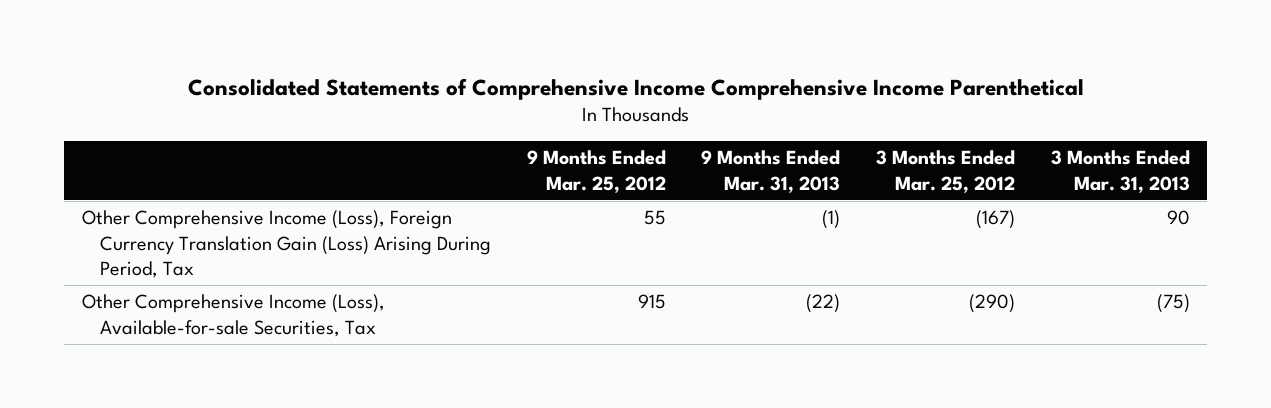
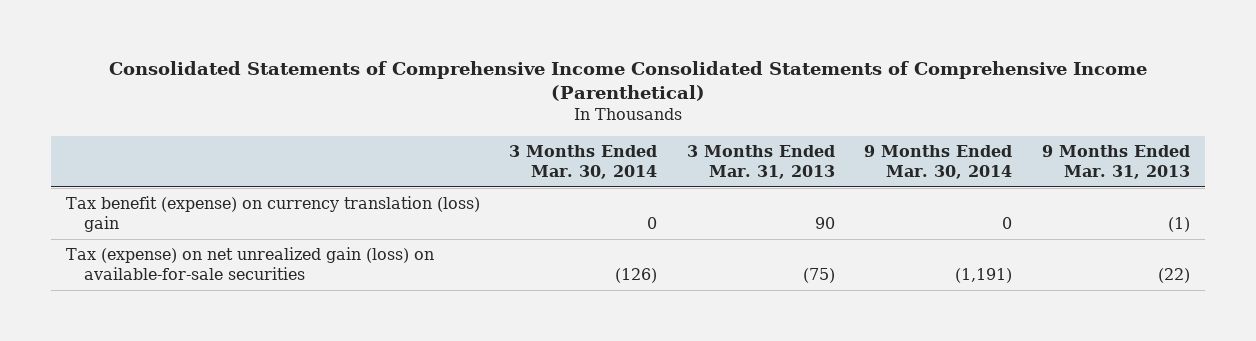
- Consolidated Statements of Comprehensive Income Comprehensive Income Parenthetical
+ Consolidated Statements of Comprehensive Income Consolidated Statements of Comprehensive Income (Parenthetical)
- | 9 Months Ended Mar. 25, 2012 | 9 Months Ended Mar. 31, 2013 | 3 Months Ended Mar. 25, 2012 | 3 Months Ended Mar. 31, 2013
+ | 3 Months Ended Mar. 30, 2014 | 3 Months Ended Mar. 31, 2013 | 9 Months Ended Mar. 30, 2014 | 9 Months Ended Mar. 31, 2013
- Other Comprehensive Income (Loss), Foreign Currency Translation Gain (Loss) Arising During Period, Tax | 55 | (1) | (167) | 90
- Other Comprehensive Income (Loss), Available-for-sale Securities, Tax | 915 | (22) | (290) | (75)
+ Tax benefit (expense) on currency translation (loss) gain | 0 | 90 | 0 | (1)
+ Tax (expense) on net unrealized gain (loss) on available-for-sale securities | (126) | (75) | (1,191) | (22)

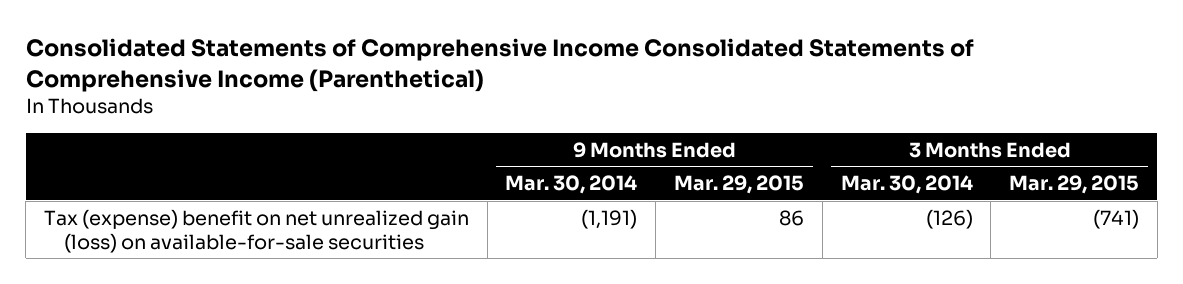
- | 3 Months Ended Mar. 30, 2014 | 3 Months Ended Mar. 31, 2013 | 9 Months Ended Mar. 30, 2014 | 9 Months Ended Mar. 31, 2013
+ | 9 Months Ended Mar. 30, 2014 | 9 Months Ended Mar. 29, 2015 | 3 Months Ended Mar. 30, 2014 | 3 Months Ended Mar. 29, 2015
- Tax benefit (expense) on currency translation (loss) gain | 0 | 90 | 0 | (1)
- Tax (expense) on net unrealized gain (loss) on available-for-sale securities | (126) | (75) | (1,191) | (22)
+ Tax (expense) benefit on net unrealized gain (loss) on available-for-sale securities | (1,191) | 86 | (126) | (741)

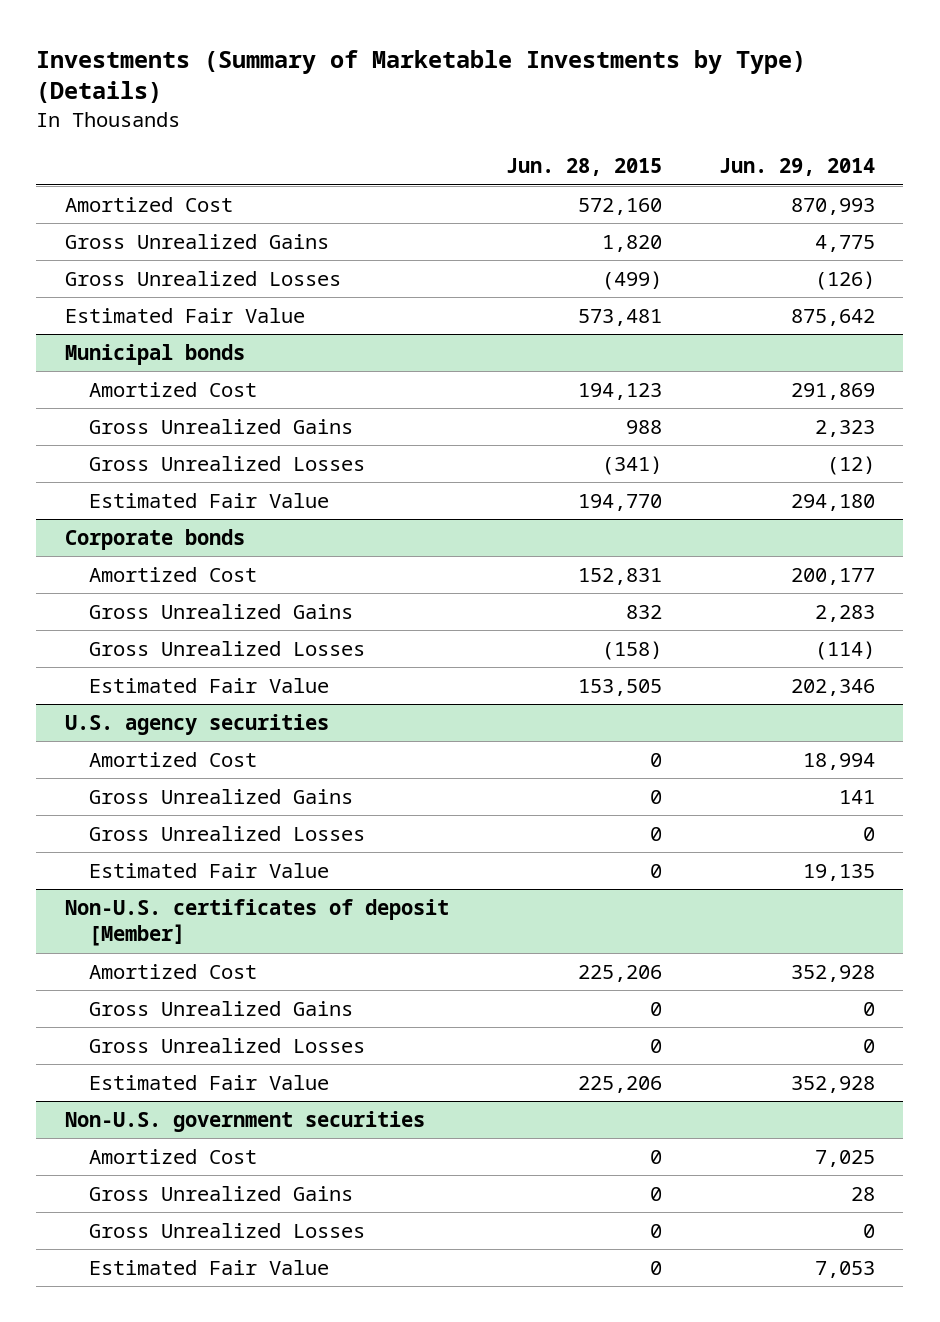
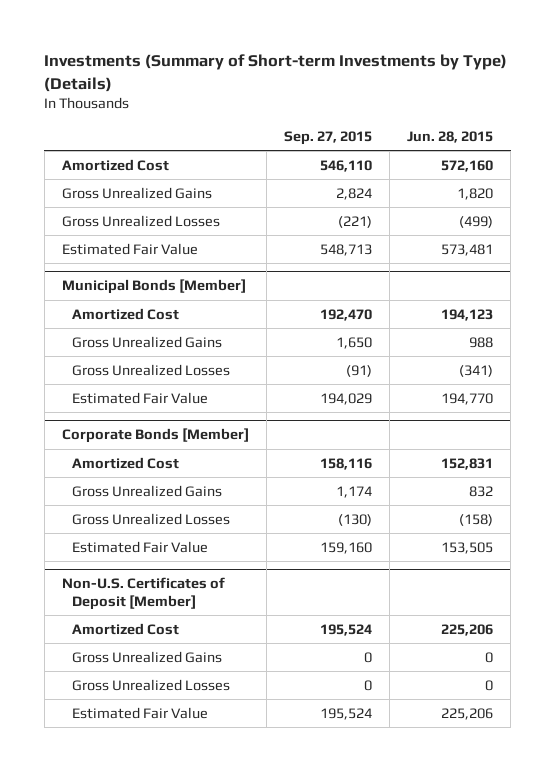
- Investments (Summary of Marketable Investments by Type) (Details)
+ Investments (Summary of Short-term Investments by Type) (Details)
- | Jun. 28, 2015 | Jun. 29, 2014
+ | Sep. 27, 2015 | Jun. 28, 2015
- Municipal bonds
+ Municipal Bonds [Member]
- Corporate bonds
+ Corporate Bonds [Member]
- U.S. agency securities
- Amortized Cost | 0 | 18,994
- Gross Unrealized Gains | 0 | 141
- Gross Unrealized Losses | 0 | 0
- Estimated Fair Value | 0 | 19,135
- Non-U.S. certificates of deposit [Member]
+ Non-U.S. Certificates of Deposit [Member]
- Non-U.S. government securities
- Amortized Cost | 0 | 7,025
- Gross Unrealized Gains | 0 | 28
- Gross Unrealized Losses | 0 | 0
- Estimated Fair Value | 0 | 7,053

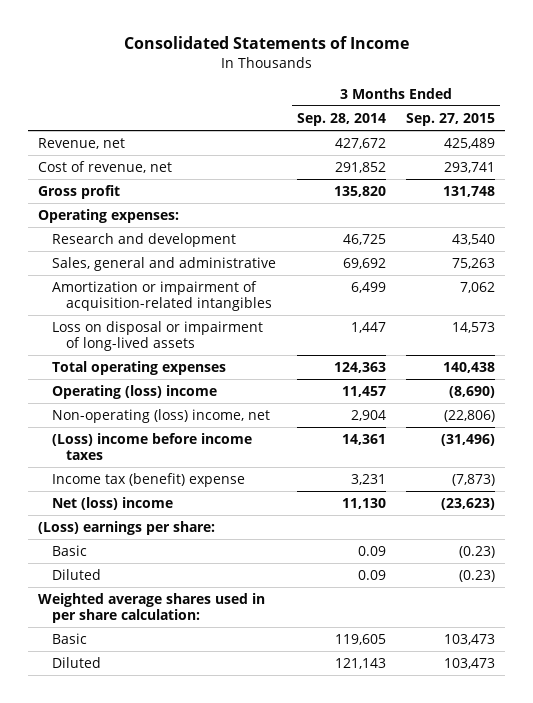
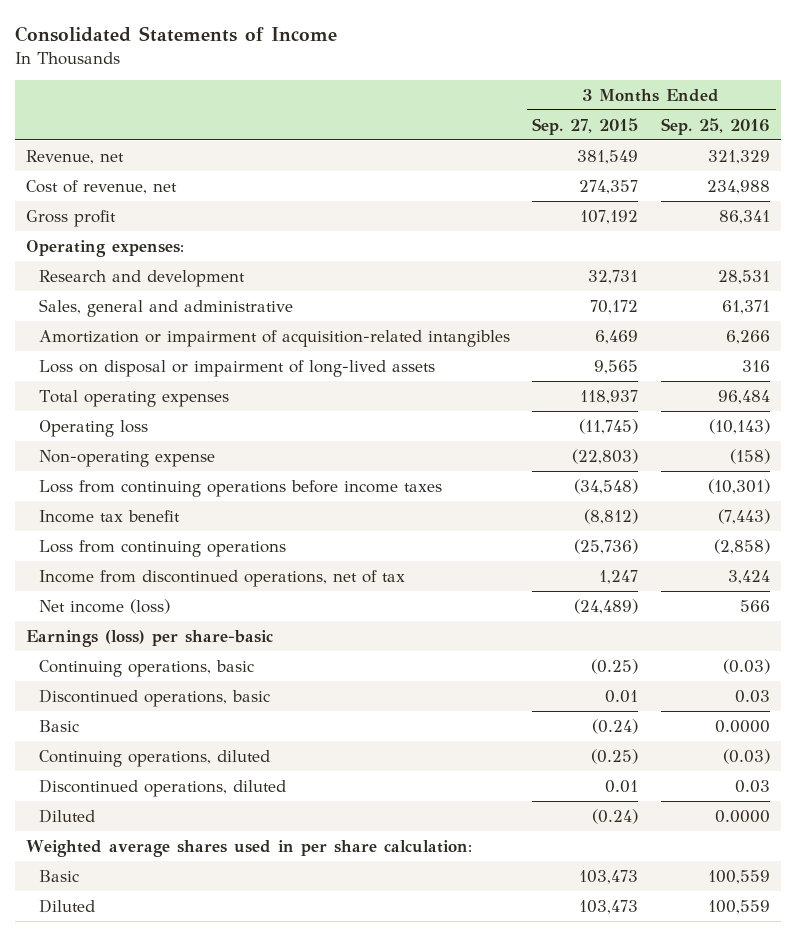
- | 3 Months Ended Sep. 28, 2014 | 3 Months Ended Sep. 27, 2015
+ | 3 Months Ended Sep. 27, 2015 | 3 Months Ended Sep. 25, 2016
- Revenue, net | 427,672 | 425,489
- Cost of revenue, net | 291,852 | 293,741
- Gross profit | 135,820 | 131,748
+ Revenue, net | 381,549 | 321,329
+ Cost of revenue, net | 274,357 | 234,988
+ Gross profit | 107,192 | 86,341
- Research and development | 46,725 | 43,540
- Sales, general and administrative | 69,692 | 75,263
- Amortization or impairment of acquisition-related intangibles | 6,499 | 7,062
- Loss on disposal or impairment of long-lived assets | 1,447 | 14,573
- Total operating expenses | 124,363 | 140,438
- Operating (loss) income | 11,457 | (8,690)
- Non-operating (loss) income, net | 2,904 | (22,806)
- (Loss) income before income taxes | 14,361 | (31,496)
- Income tax (benefit) expense | 3,231 | (7,873)
- Net (loss) income | 11,130 | (23,623)
- (Loss) earnings per share:
- Basic | 0.09 | (0.23)
- Diluted | 0.09 | (0.23)
+ Research and development | 32,731 | 28,531
+ Sales, general and administrative | 70,172 | 61,371
+ Amortization or impairment of acquisition-related intangibles | 6,469 | 6,266
+ Loss on disposal or impairment of long-lived assets | 9,565 | 316
+ Total operating expenses | 118,937 | 96,484
+ Operating loss | (11,745) | (10,143)
+ Non-operating expense | (22,803) | (158)
+ Loss from continuing operations before income taxes | (34,548) | (10,301)
+ Income tax benefit | (8,812) | (7,443)
+ Loss from continuing operations | (25,736) | (2,858)
+ Income from discontinued operations, net of tax | 1,247 | 3,424
+ Net income (loss) | (24,489) | 566
+ Earnings (loss) per share-basic
+ Continuing operations, basic | (0.25) | (0.03)
+ Discontinued operations, basic | 0.01 | 0.03
+ Basic | (0.24) | 0.0000
+ Continuing operations, diluted | (0.25) | (0.03)
+ Discontinued operations, diluted | 0.01 | 0.03
+ Diluted | (0.24) | 0.0000

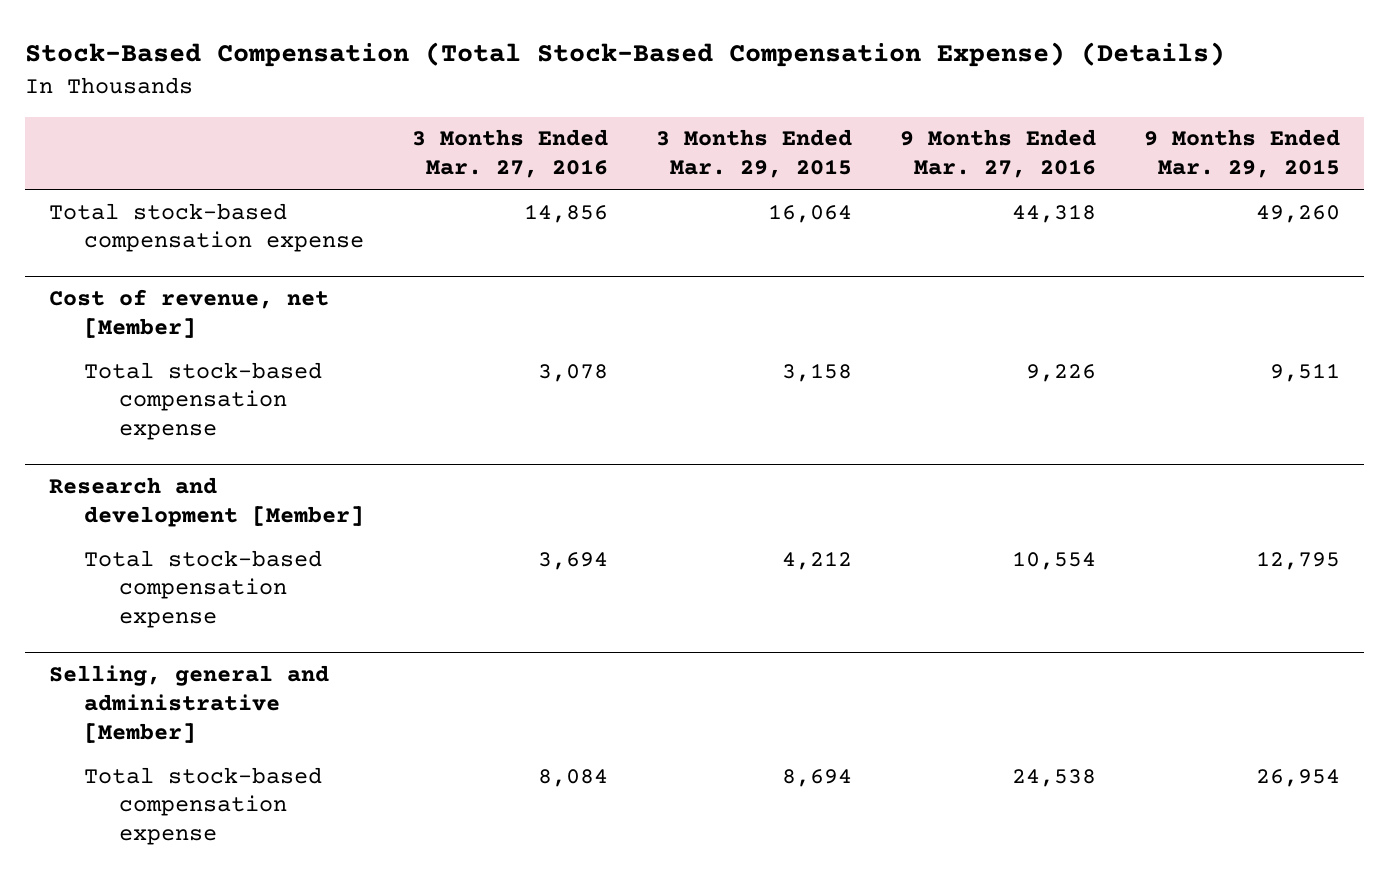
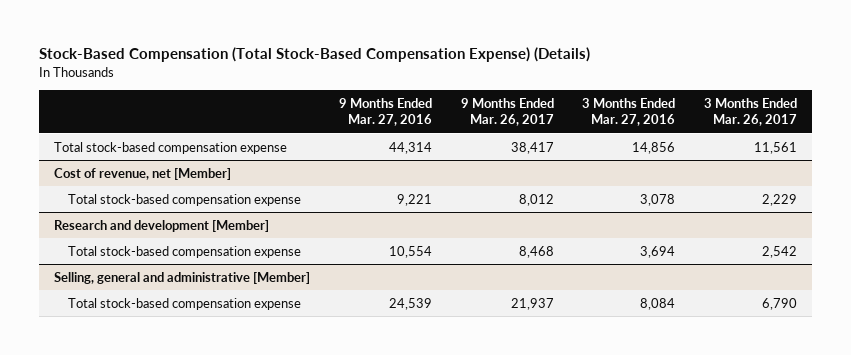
- | 3 Months Ended Mar. 27, 2016 | 3 Months Ended Mar. 29, 2015 | 9 Months Ended Mar. 27, 2016 | 9 Months Ended Mar. 29, 2015
+ | 9 Months Ended Mar. 27, 2016 | 9 Months Ended Mar. 26, 2017 | 3 Months Ended Mar. 27, 2016 | 3 Months Ended Mar. 26, 2017
- Total stock-based compensation expense | 14,856 | 16,064 | 44,318 | 49,260
+ Total stock-based compensation expense | 44,314 | 38,417 | 14,856 | 11,561
@ Cost of revenue, net [Member]
- Total stock-based compensation expense | 3,078 | 3,158 | 9,226 | 9,511
+ Total stock-based compensation expense | 9,221 | 8,012 | 3,078 | 2,229
@ Selling, general and administrative [Member]
- Total stock-based compensation expense | 8,084 | 8,694 | 24,538 | 26,954
+ Total stock-based compensation expense | 24,539 | 21,937 | 8,084 | 6,790

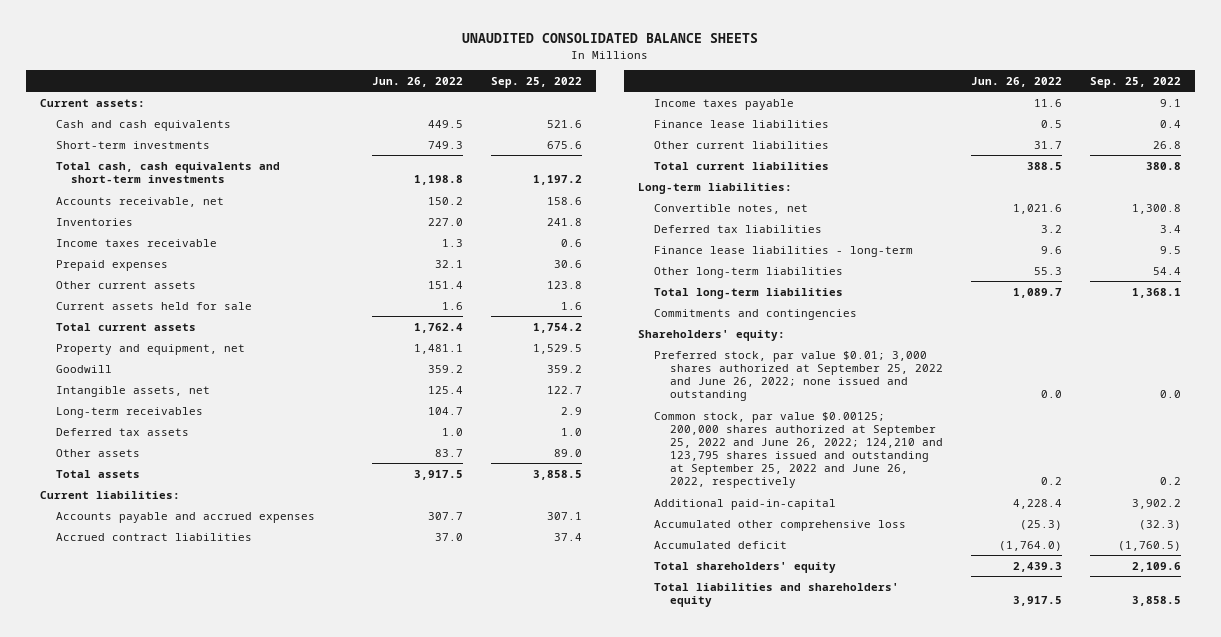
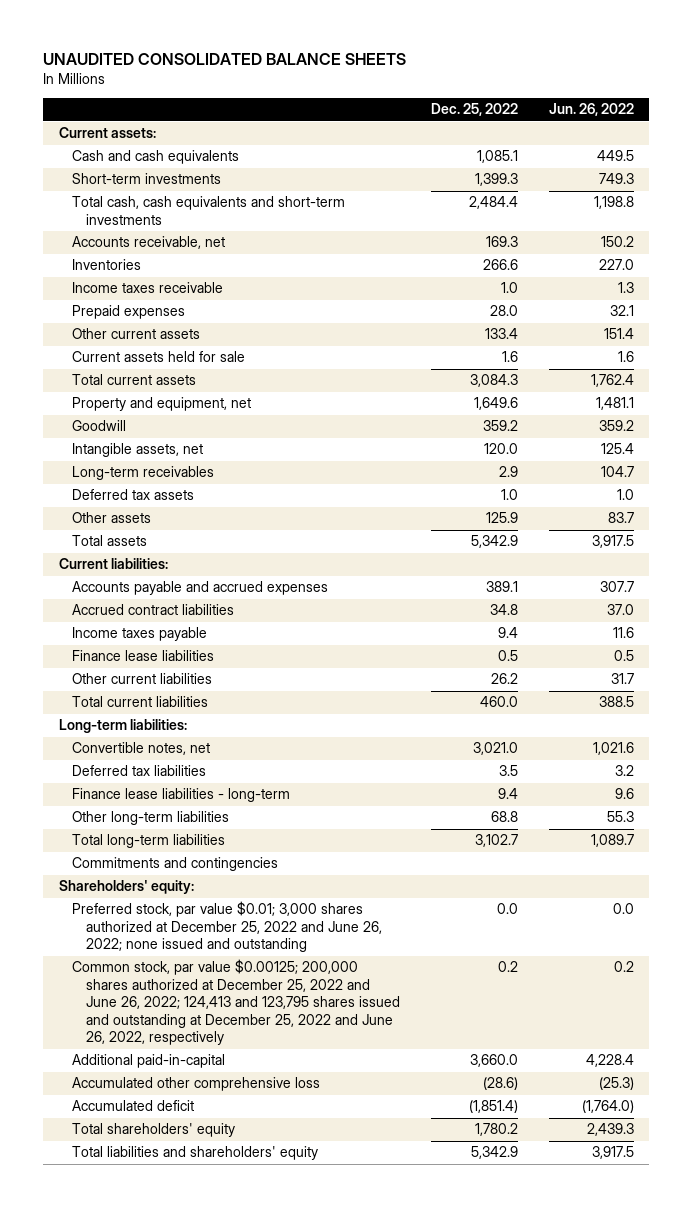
- | Jun. 26, 2022 | Sep. 25, 2022
+ | Dec. 25, 2022 | Jun. 26, 2022
- Preferred stock, par value $0.01; 3,000 shares authorized at September 25, 2022 and June 26, 2022; none issued and outstanding | 0.0 | 0.0
- Common stock, par value $0.00125; 200,000 shares authorized at September 25, 2022 and June 26, 2022; 124,210 and 123,795 shares issued and outstanding at September 25, 2022 and June 26, 2022, respectively | 0.2 | 0.2
+ Preferred stock, par value $0.01; 3,000 shares authorized at December 25, 2022 and June 26, 2022; none issued and outstanding | 0.0 | 0.0
+ Common stock, par value $0.00125; 200,000 shares authorized at December 25, 2022 and June 26, 2022; 124,413 and 123,795 shares issued and outstanding at December 25, 2022 and June 26, 2022, respectively | 0.2 | 0.2

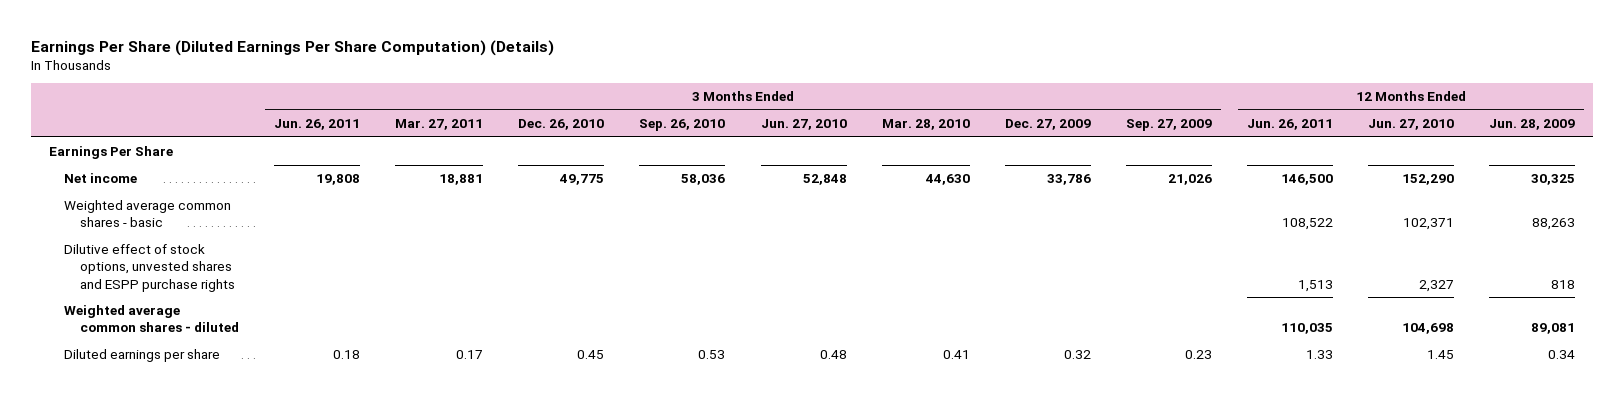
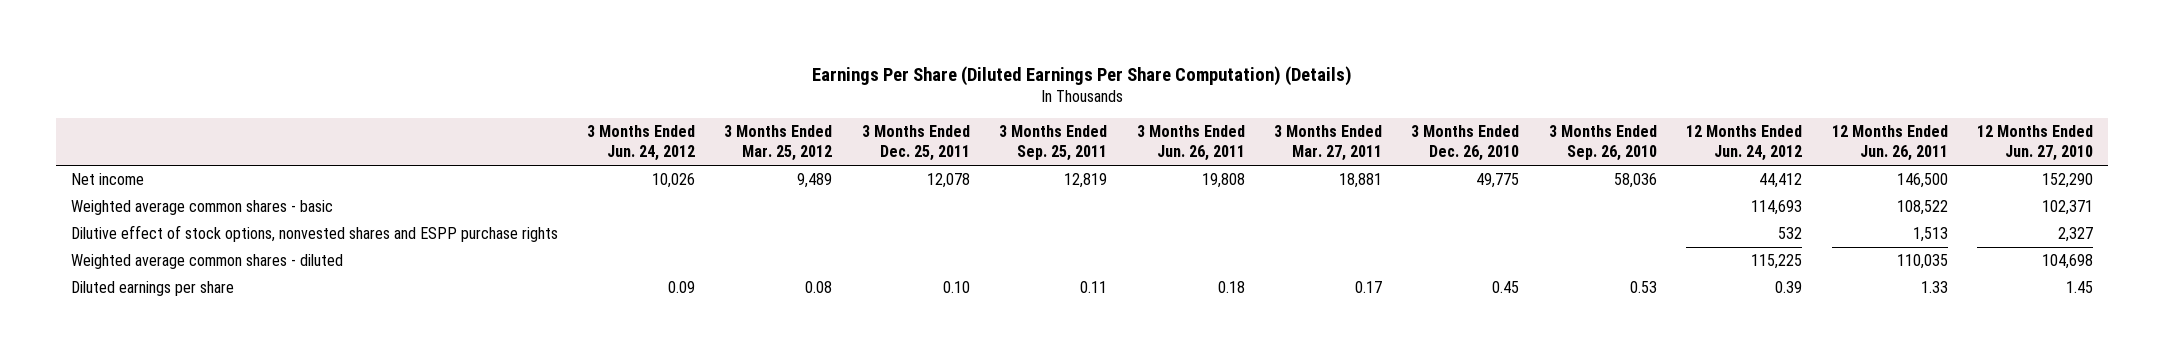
- | 3 Months Ended Jun. 26, 2011 | 3 Months Ended Mar. 27, 2011 | 3 Months Ended Dec. 26, 2010 | 3 Months Ended Sep. 26, 2010 | 3 Months Ended Jun. 27, 2010 | 3 Months Ended Mar. 28, 2010 | 3 Months Ended Dec. 27, 2009 | 3 Months Ended Sep. 27, 2009 | 12 Months Ended Jun. 26, 2011 | 12 Months Ended Jun. 27, 2010 | 12 Months Ended Jun. 28, 2009
+ | 3 Months Ended Jun. 24, 2012 | 3 Months Ended Mar. 25, 2012 | 3 Months Ended Dec. 25, 2011 | 3 Months Ended Sep. 25, 2011 | 3 Months Ended Jun. 26, 2011 | 3 Months Ended Mar. 27, 2011 | 3 Months Ended Dec. 26, 2010 | 3 Months Ended Sep. 26, 2010 | 12 Months Ended Jun. 24, 2012 | 12 Months Ended Jun. 26, 2011 | 12 Months Ended Jun. 27, 2010
- Earnings Per Share
- Dilutive effect of stock options, unvested shares and ESPP purchase rights | | | | | | | | | 1,513 | 2,327 | 818
+ Dilutive effect of stock options, nonvested shares and ESPP purchase rights | | | | | | | | | 532 | 1,513 | 2,327

